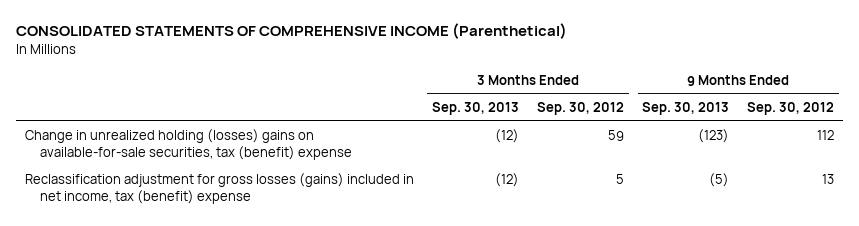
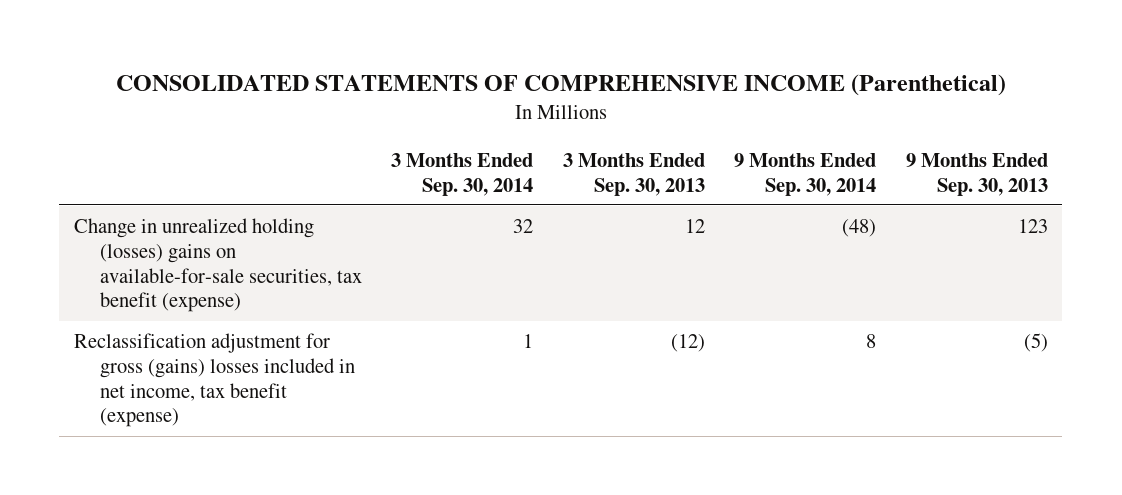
- | 3 Months Ended Sep. 30, 2013 | 3 Months Ended Sep. 30, 2012 | 9 Months Ended Sep. 30, 2013 | 9 Months Ended Sep. 30, 2012
+ | 3 Months Ended Sep. 30, 2014 | 3 Months Ended Sep. 30, 2013 | 9 Months Ended Sep. 30, 2014 | 9 Months Ended Sep. 30, 2013
- Change in unrealized holding (losses) gains on available-for-sale securities, tax (benefit) expense | (12) | 59 | (123) | 112
- Reclassification adjustment for gross losses (gains) included in net income, tax (benefit) expense | (12) | 5 | (5) | 13
+ Change in unrealized holding (losses) gains on available-for-sale securities, tax benefit (expense) | 32 | 12 | (48) | 123
+ Reclassification adjustment for gross (gains) losses included in net income, tax benefit (expense) | 1 | (12) | 8 | (5)

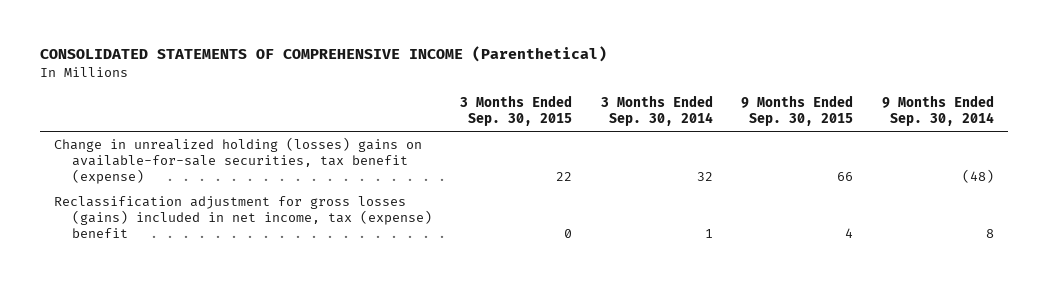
- | 3 Months Ended Sep. 30, 2014 | 3 Months Ended Sep. 30, 2013 | 9 Months Ended Sep. 30, 2014 | 9 Months Ended Sep. 30, 2013
+ | 3 Months Ended Sep. 30, 2015 | 3 Months Ended Sep. 30, 2014 | 9 Months Ended Sep. 30, 2015 | 9 Months Ended Sep. 30, 2014
- Reclassification adjustment for gross (gains) losses included in net income, tax benefit (expense) | 1 | (12) | 8 | (5)
+ Reclassification adjustment for gross losses (gains) included in net income, tax (expense) benefit | 0 | 1 | 4 | 8

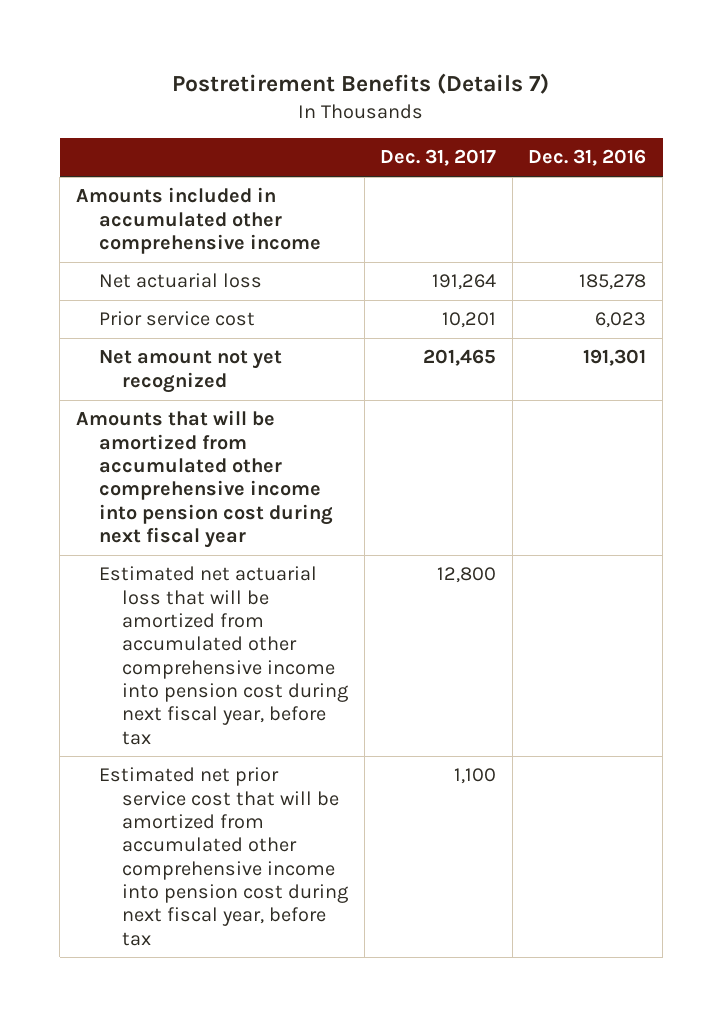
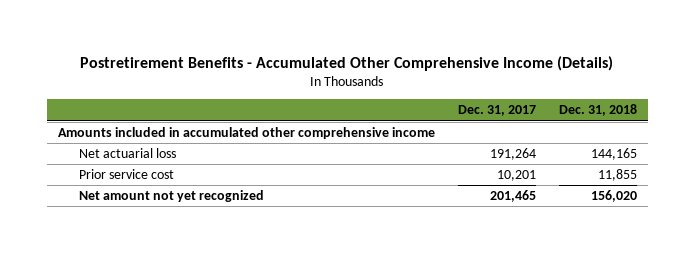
- Postretirement Benefits (Details 7)
+ Postretirement Benefits - Accumulated Other Comprehensive Income (Details)
- | Dec. 31, 2017 | Dec. 31, 2016
+ | Dec. 31, 2017 | Dec. 31, 2018
- Amounts that will be amortized from accumulated other comprehensive income into pension cost during next fiscal year
- Estimated net actuarial loss that will be amortized from accumulated other comprehensive income into pension cost during next fiscal year, before tax | 12,800 |
- Estimated net prior service cost that will be amortized from accumulated other comprehensive income into pension cost during next fiscal year, before tax | 1,100 |

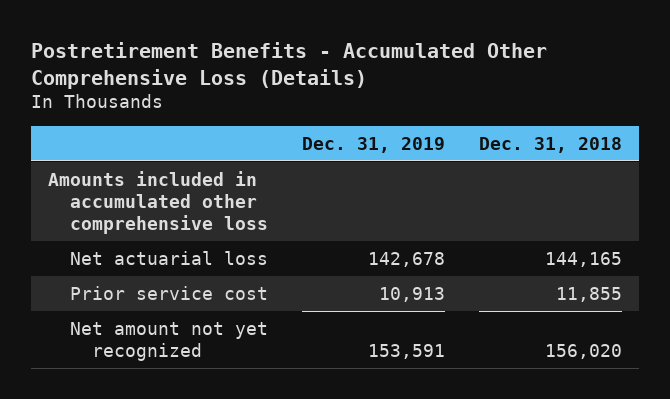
- Postretirement Benefits - Accumulated Other Comprehensive Income (Details)
+ Postretirement Benefits - Accumulated Other Comprehensive Loss (Details)
- | Dec. 31, 2017 | Dec. 31, 2018
+ | Dec. 31, 2019 | Dec. 31, 2018
- Amounts included in accumulated other comprehensive income
+ Amounts included in accumulated other comprehensive loss

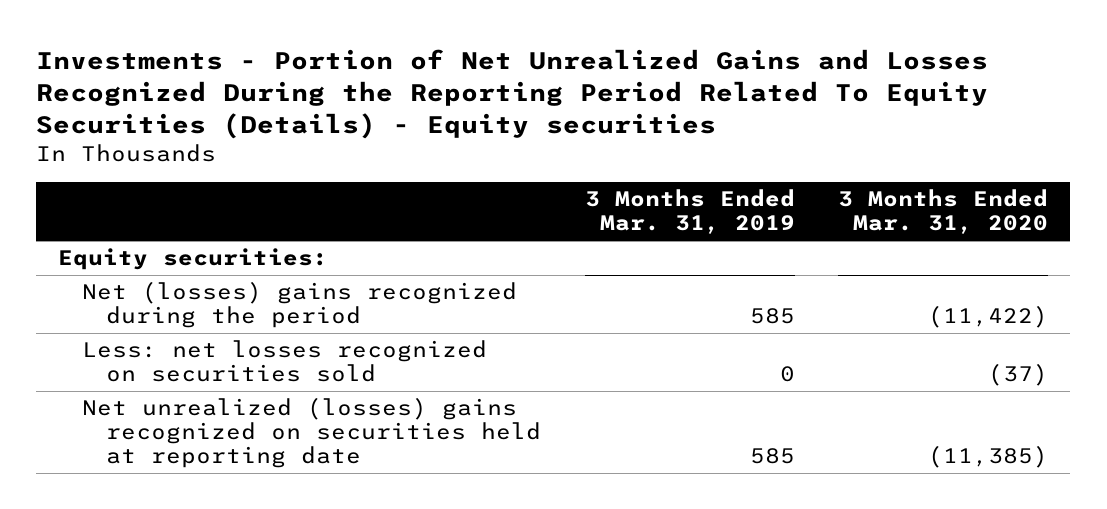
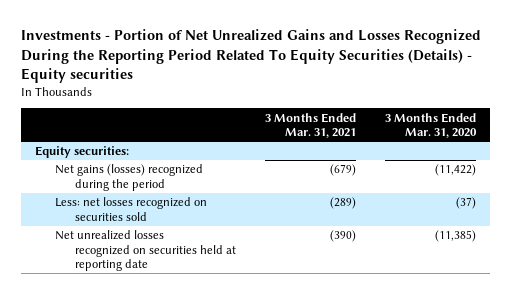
- | 3 Months Ended Mar. 31, 2019 | 3 Months Ended Mar. 31, 2020
+ | 3 Months Ended Mar. 31, 2021 | 3 Months Ended Mar. 31, 2020
- Net (losses) gains recognized during the period | 585 | (11,422)
+ Net gains (losses) recognized during the period | (679) | (11,422)
- Net unrealized (losses) gains recognized on securities held at reporting date | 585 | (11,385)
+ Net unrealized losses recognized on securities held at reporting date | (390) | (11,385)

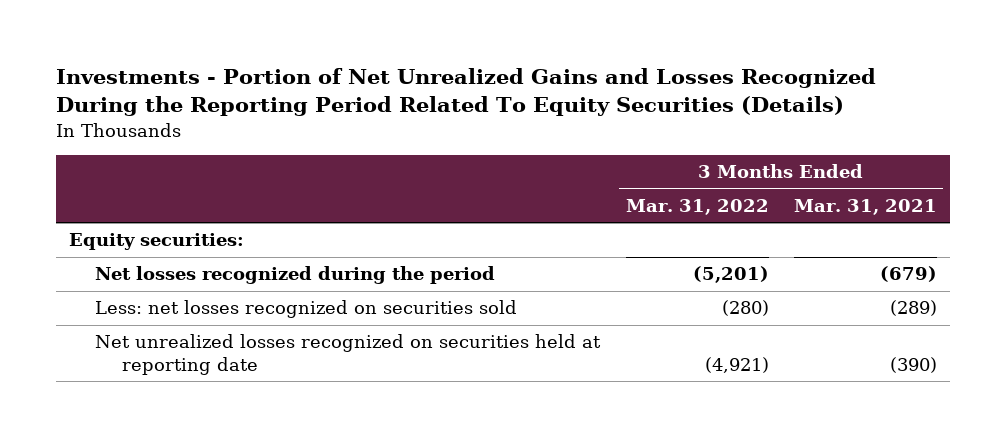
- Investments - Portion of Net Unrealized Gains and Losses Recognized During the Reporting Period Related To Equity Securities (Details) - Equity securities
+ Investments - Portion of Net Unrealized Gains and Losses Recognized During the Reporting Period Related To Equity Securities (Details)
- | 3 Months Ended Mar. 31, 2021 | 3 Months Ended Mar. 31, 2020
+ | 3 Months Ended Mar. 31, 2022 | 3 Months Ended Mar. 31, 2021
- Net gains (losses) recognized during the period | (679) | (11,422)
+ Net losses recognized during the period | (5,201) | (679)

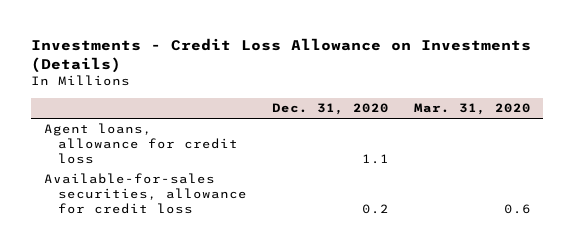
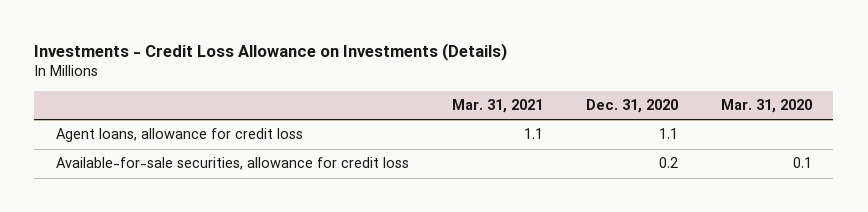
- | Dec. 31, 2020 | Mar. 31, 2020
+ | Mar. 31, 2021 | Dec. 31, 2020 | Mar. 31, 2020
- Available-for-sales securities, allowance for credit loss | 0.2 | 0.6
+ Available-for-sale securities, allowance for credit loss | | 0.2 | 0.1

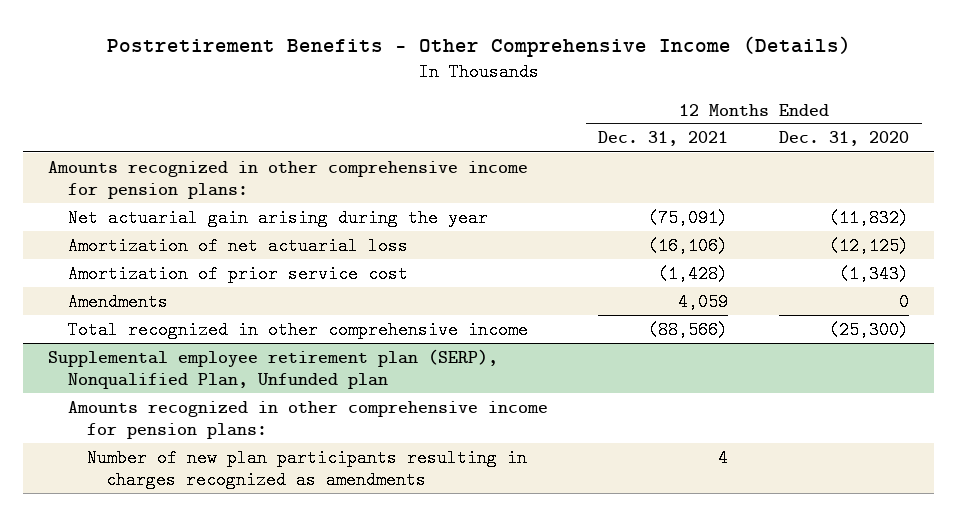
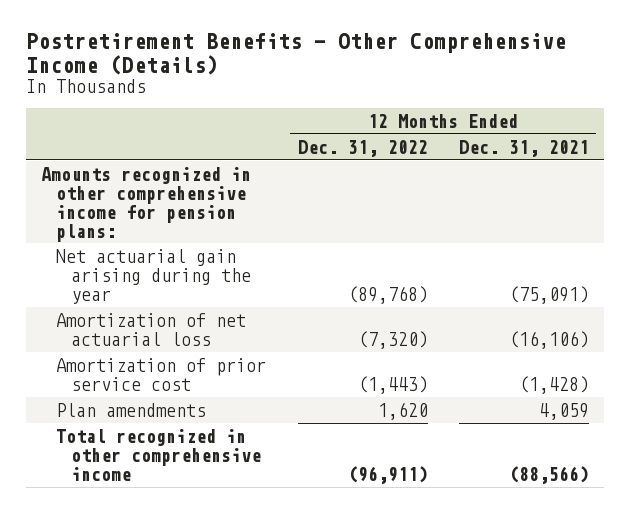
- | 12 Months Ended Dec. 31, 2021 | 12 Months Ended Dec. 31, 2020
+ | 12 Months Ended Dec. 31, 2022 | 12 Months Ended Dec. 31, 2021
- Amendments | 4,059 | 0
+ Plan amendments | 1,620 | 4,059
- Supplemental employee retirement plan (SERP), Nonqualified Plan, Unfunded plan
- Amounts recognized in other comprehensive income for pension plans:
- Number of new plan participants resulting in charges recognized as amendments | 4 |

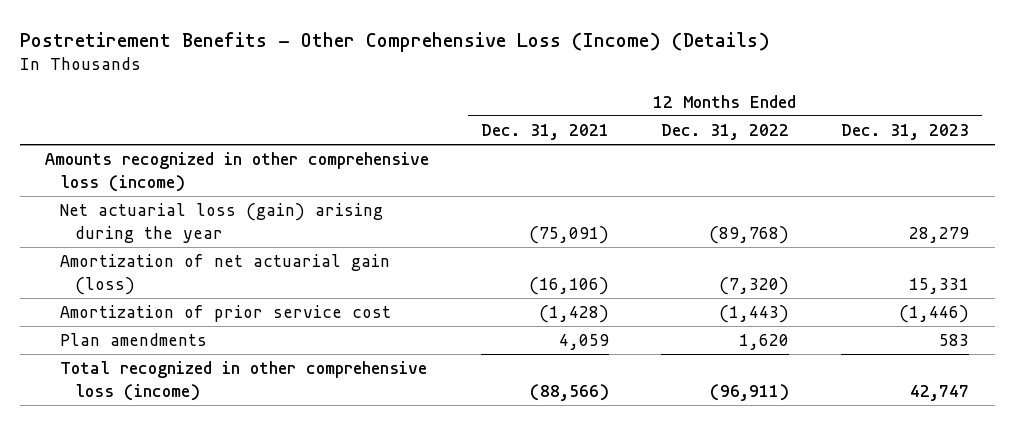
- Postretirement Benefits - Other Comprehensive Income (Details)
+ Postretirement Benefits - Other Comprehensive Loss (Income) (Details)
- | 12 Months Ended Dec. 31, 2022 | 12 Months Ended Dec. 31, 2021
+ | 12 Months Ended Dec. 31, 2021 | 12 Months Ended Dec. 31, 2022 | 12 Months Ended Dec. 31, 2023
- Amounts recognized in other comprehensive income for pension plans:
- Net actuarial gain arising during the year | (89,768) | (75,091)
- Amortization of net actuarial loss | (7,320) | (16,106)
+ Amounts recognized in other comprehensive loss (income)
+ Net actuarial loss (gain) arising during the year | (75,091) | (89,768) | 28,279
+ Amortization of net actuarial gain (loss) | (16,106) | (7,320) | 15,331
- Total recognized in other comprehensive income | (96,911) | (88,566)
+ Total recognized in other comprehensive loss (income) | (88,566) | (96,911) | 42,747

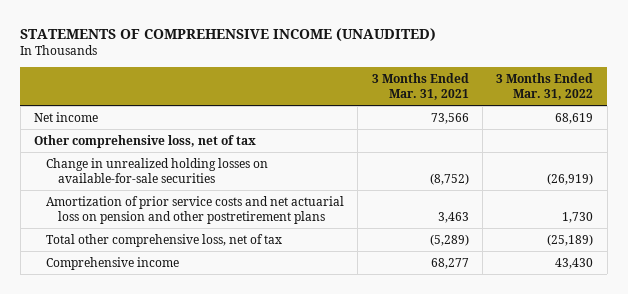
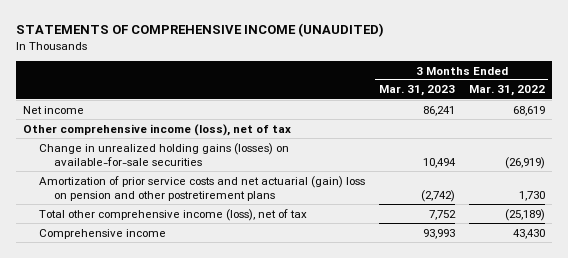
- | 3 Months Ended Mar. 31, 2021 | 3 Months Ended Mar. 31, 2022
+ | 3 Months Ended Mar. 31, 2023 | 3 Months Ended Mar. 31, 2022
- Other comprehensive loss, net of tax
- Change in unrealized holding losses on available-for-sale securities | (8,752) | (26,919)
- Amortization of prior service costs and net actuarial loss on pension and other postretirement plans | 3,463 | 1,730
- Total other comprehensive loss, net of tax | (5,289) | (25,189)
+ Other comprehensive income (loss), net of tax
+ Change in unrealized holding gains (losses) on available-for-sale securities | 10,494 | (26,919)
+ Amortization of prior service costs and net actuarial (gain) loss on pension and other postretirement plans | (2,742) | 1,730
+ Total other comprehensive income (loss), net of tax | 7,752 | (25,189)

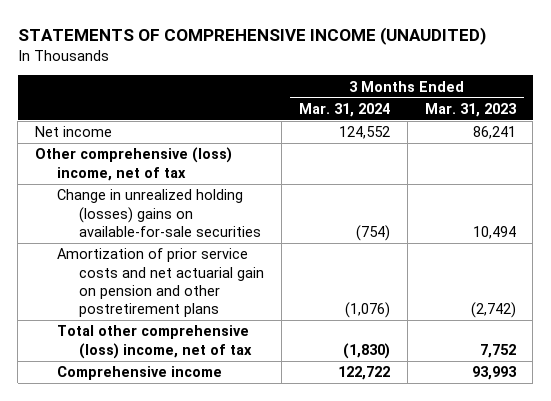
- | 3 Months Ended Mar. 31, 2023 | 3 Months Ended Mar. 31, 2022
+ | 3 Months Ended Mar. 31, 2024 | 3 Months Ended Mar. 31, 2023
- Other comprehensive income (loss), net of tax
- Change in unrealized holding gains (losses) on available-for-sale securities | 10,494 | (26,919)
- Amortization of prior service costs and net actuarial (gain) loss on pension and other postretirement plans | (2,742) | 1,730
- Total other comprehensive income (loss), net of tax | 7,752 | (25,189)
+ Other comprehensive (loss) income, net of tax
+ Change in unrealized holding (losses) gains on available-for-sale securities | (754) | 10,494
+ Amortization of prior service costs and net actuarial gain on pension and other postretirement plans | (1,076) | (2,742)
+ Total other comprehensive (loss) income, net of tax | (1,830) | 7,752

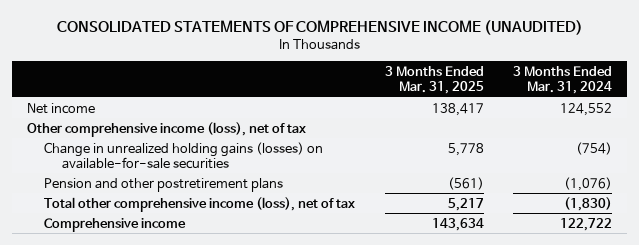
- STATEMENTS OF COMPREHENSIVE INCOME (UNAUDITED)
+ CONSOLIDATED STATEMENTS OF COMPREHENSIVE INCOME (UNAUDITED)
- | 3 Months Ended Mar. 31, 2024 | 3 Months Ended Mar. 31, 2023
+ | 3 Months Ended Mar. 31, 2025 | 3 Months Ended Mar. 31, 2024
- Other comprehensive (loss) income, net of tax
- Change in unrealized holding (losses) gains on available-for-sale securities | (754) | 10,494
- Amortization of prior service costs and net actuarial gain on pension and other postretirement plans | (1,076) | (2,742)
- Total other comprehensive (loss) income, net of tax | (1,830) | 7,752
+ Other comprehensive income (loss), net of tax
+ Change in unrealized holding gains (losses) on available-for-sale securities | 5,778 | (754)
+ Pension and other postretirement plans | (561) | (1,076)
+ Total other comprehensive income (loss), net of tax | 5,217 | (1,830)

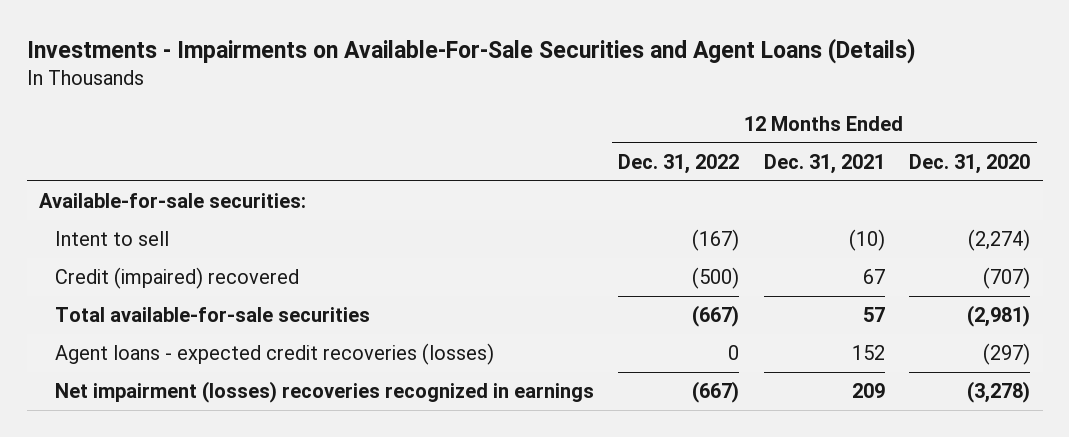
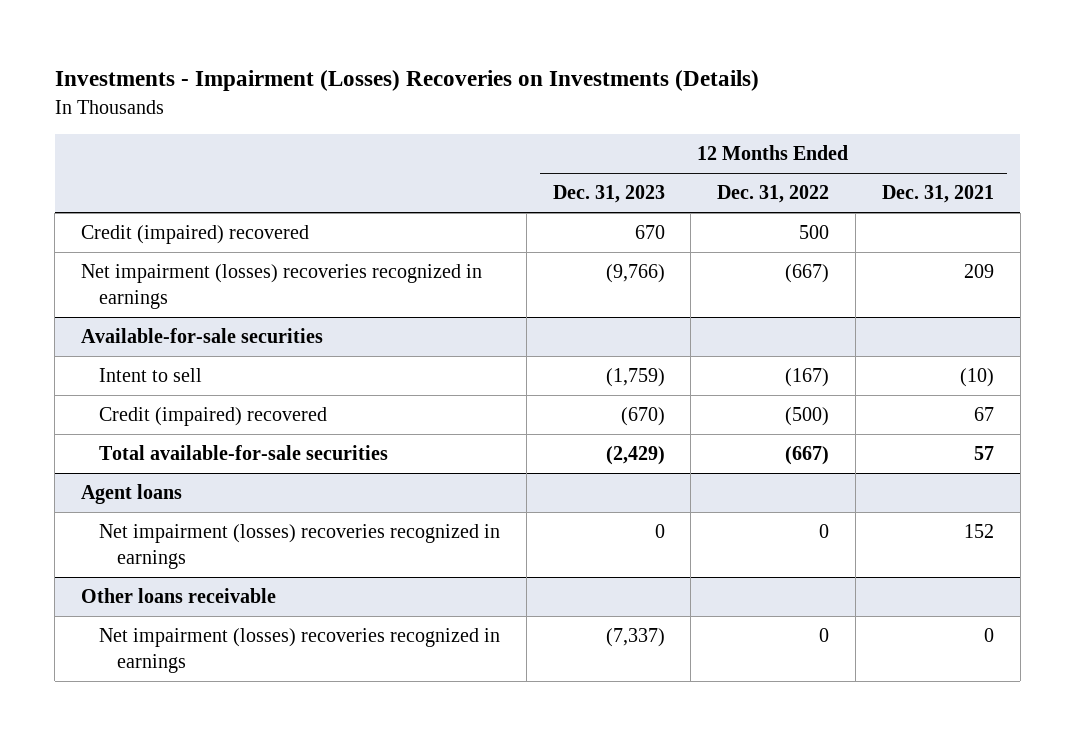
- Investments - Impairments on Available-For-Sale Securities and Agent Loans (Details)
+ Investments - Impairment (Losses) Recoveries on Investments (Details)
- | 12 Months Ended Dec. 31, 2022 | 12 Months Ended Dec. 31, 2021 | 12 Months Ended Dec. 31, 2020
+ | 12 Months Ended Dec. 31, 2023 | 12 Months Ended Dec. 31, 2022 | 12 Months Ended Dec. 31, 2021
- Available-for-sale securities:
+ Credit (impaired) recovered | 670 | 500 |
moved up: Net impairment (losses) recoveries recognized in earnings | (9,766) | (667) | 209
+ Available-for-sale securities
- Agent loans - expected credit recoveries (losses) | 0 | 152 | (297)
+ Agent loans
+ Net impairment (losses) recoveries recognized in earnings | 0 | 0 | 152
+ Other loans receivable
+ Net impairment (losses) recoveries recognized in earnings | (7,337) | 0 | 0

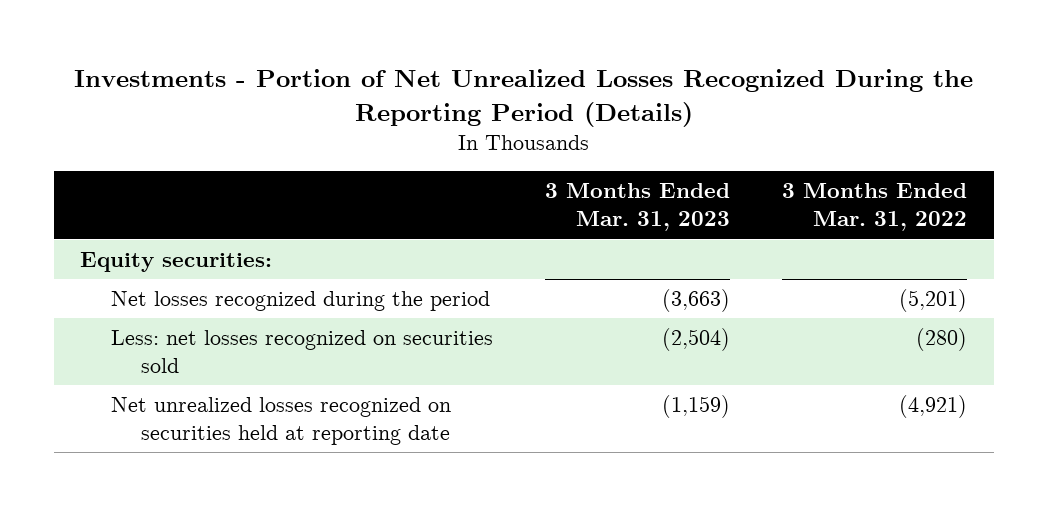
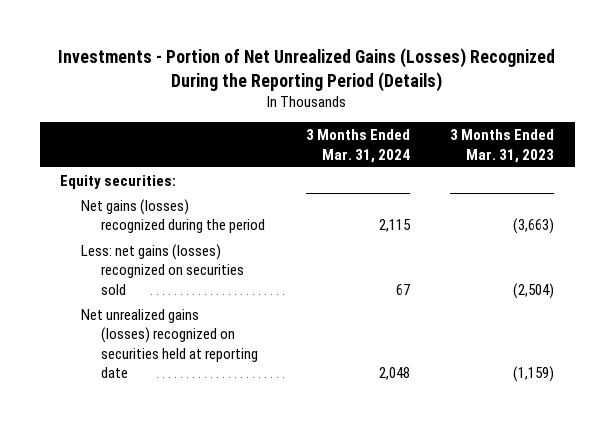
- Investments - Portion of Net Unrealized Losses Recognized During the Reporting Period (Details)
+ Investments - Portion of Net Unrealized Gains (Losses) Recognized During the Reporting Period (Details)
- | 3 Months Ended Mar. 31, 2023 | 3 Months Ended Mar. 31, 2022
+ | 3 Months Ended Mar. 31, 2024 | 3 Months Ended Mar. 31, 2023
- Net losses recognized during the period | (3,663) | (5,201)
- Less: net losses recognized on securities sold | (2,504) | (280)
- Net unrealized losses recognized on securities held at reporting date | (1,159) | (4,921)
+ Net gains (losses) recognized during the period | 2,115 | (3,663)
+ Less: net gains (losses) recognized on securities sold | 67 | (2,504)
+ Net unrealized gains (losses) recognized on securities held at reporting date | 2,048 | (1,159)

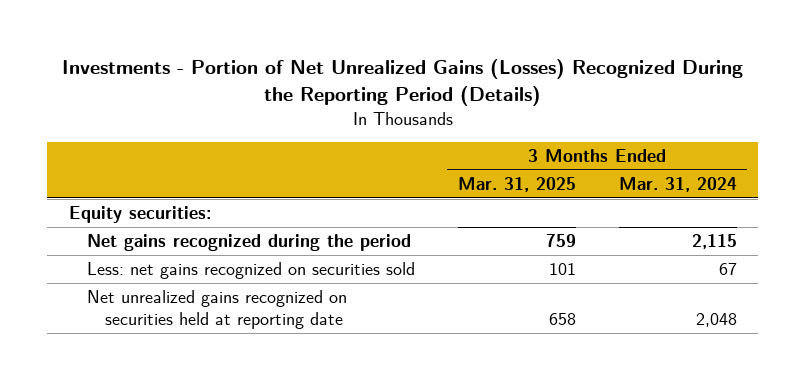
- | 3 Months Ended Mar. 31, 2024 | 3 Months Ended Mar. 31, 2023
+ | 3 Months Ended Mar. 31, 2025 | 3 Months Ended Mar. 31, 2024
- Net gains (losses) recognized during the period | 2,115 | (3,663)
- Less: net gains (losses) recognized on securities sold | 67 | (2,504)
- Net unrealized gains (losses) recognized on securities held at reporting date | 2,048 | (1,159)
+ Net gains recognized during the period | 759 | 2,115
+ Less: net gains recognized on securities sold | 101 | 67
+ Net unrealized gains recognized on securities held at reporting date | 658 | 2,048

